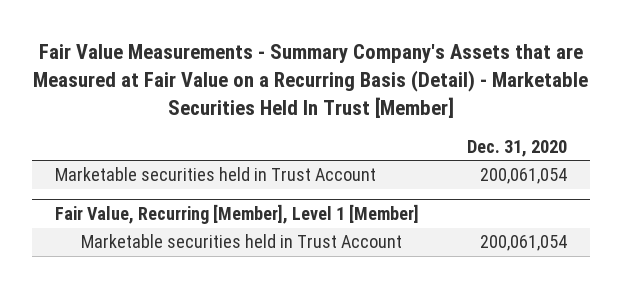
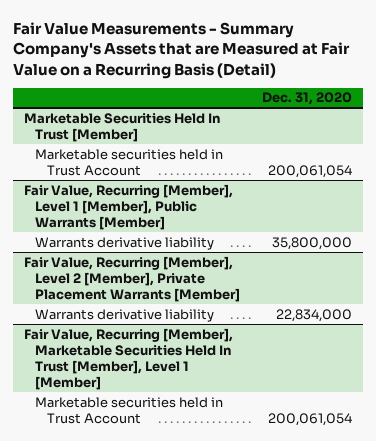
- Fair Value Measurements - Summary Company's Assets that are Measured at Fair Value on a Recurring Basis (Detail) - Marketable Securities Held In Trust [Member]
+ Fair Value Measurements - Summary Company's Assets that are Measured at Fair Value on a Recurring Basis (Detail)
+ Marketable Securities Held In Trust [Member]
- Fair Value, Recurring [Member], Level 1 [Member]
+ Fair Value, Recurring [Member], Level 1 [Member], Public Warrants [Member]
+ Warrants derivative liability | 35,800,000
+ Fair Value, Recurring [Member], Level 2 [Member], Private Placement Warrants [Member]
+ Warrants derivative liability | 22,834,000
+ Fair Value, Recurring [Member], Marketable Securities Held In Trust [Member], Level 1 [Member]

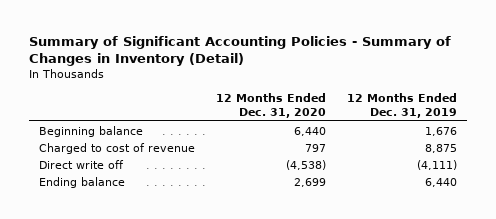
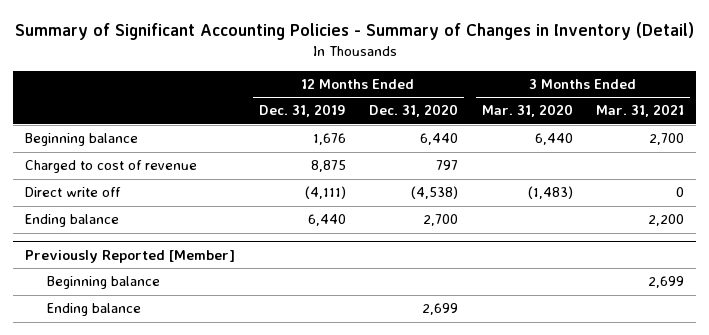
- | 12 Months Ended Dec. 31, 2020 | 12 Months Ended Dec. 31, 2019
+ | 12 Months Ended Dec. 31, 2019 | 12 Months Ended Dec. 31, 2020 | 3 Months Ended Mar. 31, 2020 | 3 Months Ended Mar. 31, 2021
- Ending balance | 2,699 | 6,440
+ Ending balance | 6,440 | 2,700 | | 2,200
+ Previously Reported [Member]
+ Beginning balance | | | | 2,699
+ Ending balance | | 2,699 | |

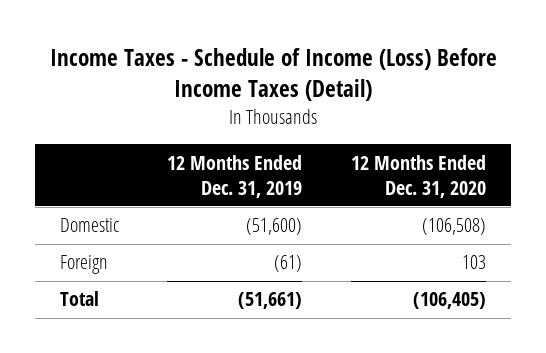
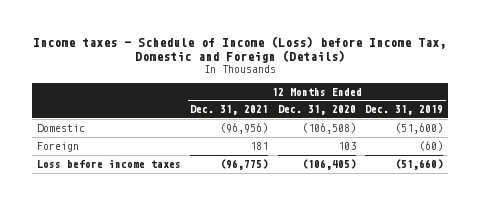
- Income Taxes - Schedule of Income (Loss) Before Income Taxes (Detail)
+ Income taxes - Schedule of Income (Loss) before Income Tax, Domestic and Foreign (Details)
- | 12 Months Ended Dec. 31, 2019 | 12 Months Ended Dec. 31, 2020
+ | 12 Months Ended Dec. 31, 2021 | 12 Months Ended Dec. 31, 2020 | 12 Months Ended Dec. 31, 2019
- Foreign | (61) | 103
- Total | (51,661) | (106,405)
+ Foreign | 181 | 103 | (60)
+ Loss before income taxes | (96,775) | (106,405) | (51,660)

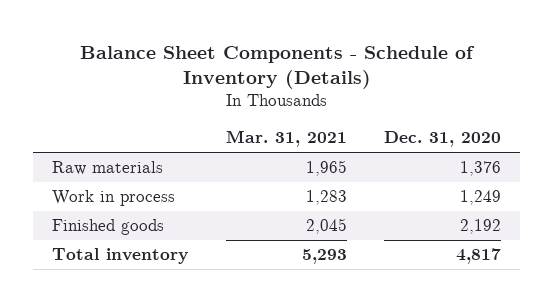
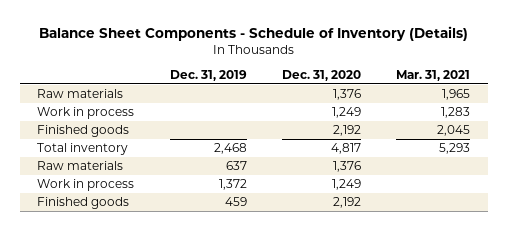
- | Mar. 31, 2021 | Dec. 31, 2020
+ | Dec. 31, 2019 | Dec. 31, 2020 | Mar. 31, 2021
+ Raw materials | 637 | 1,376 |
+ Work in process | 1,372 | 1,249 |
+ Finished goods | 459 | 2,192 |

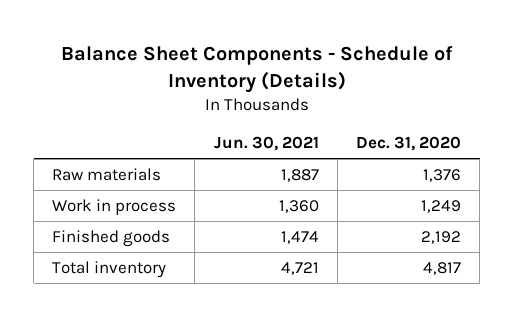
- | Dec. 31, 2019 | Dec. 31, 2020 | Mar. 31, 2021
+ | Jun. 30, 2021 | Dec. 31, 2020
- Raw materials | 637 | 1,376 |
- Work in process | 1,372 | 1,249 |
- Finished goods | 459 | 2,192 |

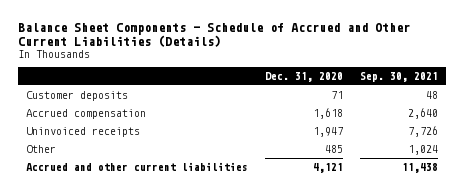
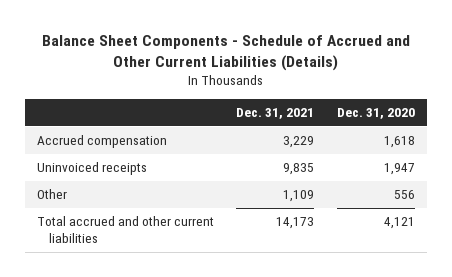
- | Dec. 31, 2020 | Sep. 30, 2021
+ | Dec. 31, 2021 | Dec. 31, 2020
- Customer deposits | 71 | 48
- Other | 485 | 1,024
- Accrued and other current liabilities | 4,121 | 11,438
+ Other | 1,109 | 556
+ Total accrued and other current liabilities | 14,173 | 4,121

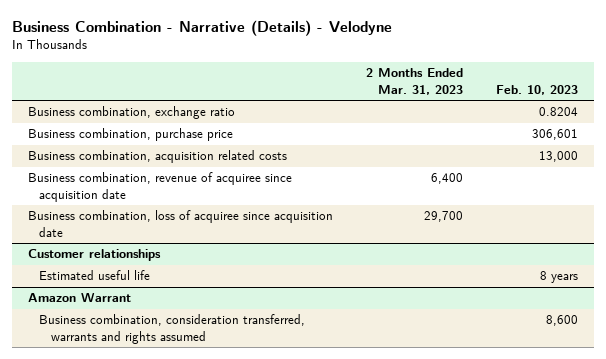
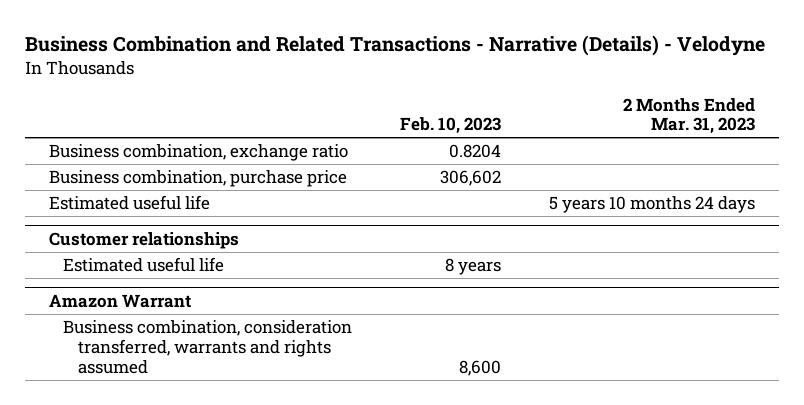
- Business Combination - Narrative (Details) - Velodyne
+ Business Combination and Related Transactions - Narrative (Details) - Velodyne
- | 2 Months Ended Mar. 31, 2023 | Feb. 10, 2023
+ | Feb. 10, 2023 | 2 Months Ended Mar. 31, 2023
- Business combination, purchase price | | 306,601
- Business combination, acquisition related costs | | 13,000
- Business combination, revenue of acquiree since acquisition date | 6,400 |
- Business combination, loss of acquiree since acquisition date | 29,700 |
+ Business combination, purchase price | 306,602 |
+ Estimated useful life | | 5 years 10 months 24 days

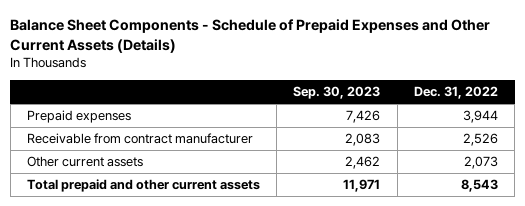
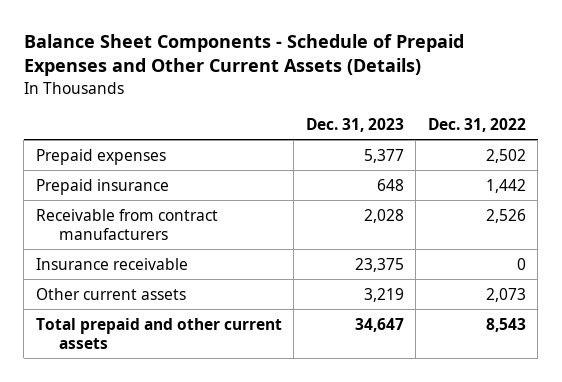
- | Sep. 30, 2023 | Dec. 31, 2022
+ | Dec. 31, 2023 | Dec. 31, 2022
- Prepaid expenses | 7,426 | 3,944
- Receivable from contract manufacturer | 2,083 | 2,526
+ Prepaid expenses | 5,377 | 2,502
+ Prepaid insurance | 648 | 1,442
+ Receivable from contract manufacturers | 2,028 | 2,526
+ Insurance receivable | 23,375 | 0

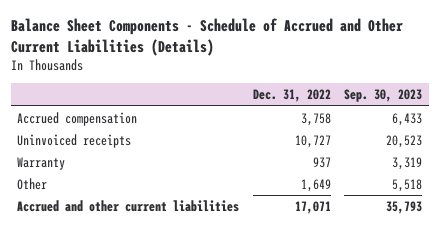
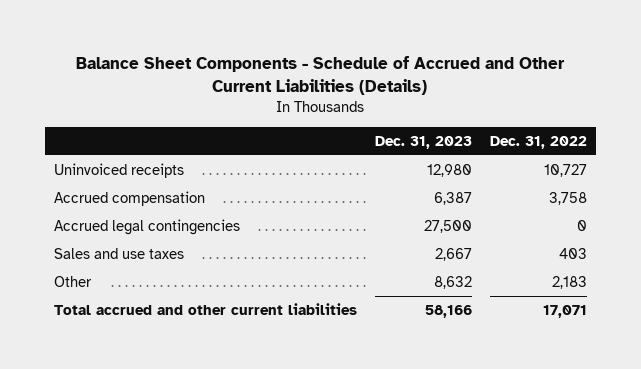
- | Dec. 31, 2022 | Sep. 30, 2023
+ | Dec. 31, 2023 | Dec. 31, 2022
- Warranty | 937 | 3,319
- Other | 1,649 | 5,518
- Accrued and other current liabilities | 17,071 | 35,793
moved down: Accrued compensation | 6,387 | 3,758
+ Accrued legal contingencies | 27,500 | 0
+ Sales and use taxes | 2,667 | 403
+ Other | 8,632 | 2,183
+ Total accrued and other current liabilities | 58,166 | 17,071

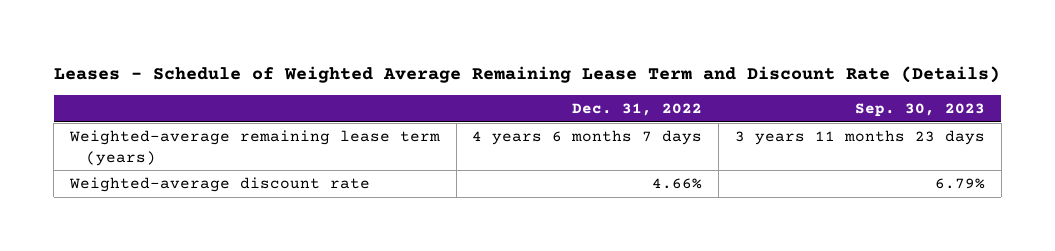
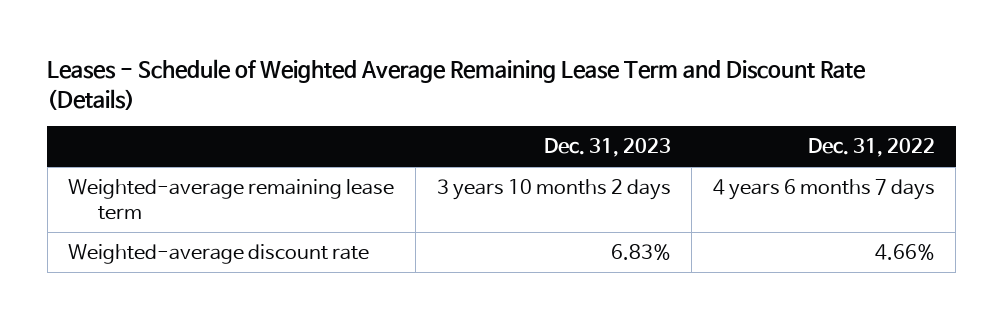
- | Dec. 31, 2022 | Sep. 30, 2023
+ | Dec. 31, 2023 | Dec. 31, 2022
- Weighted-average remaining lease term (years) | 4 years 6 months 7 days | 3 years 11 months 23 days
+ Weighted-average remaining lease term | 3 years 10 months 2 days | 4 years 6 months 7 days

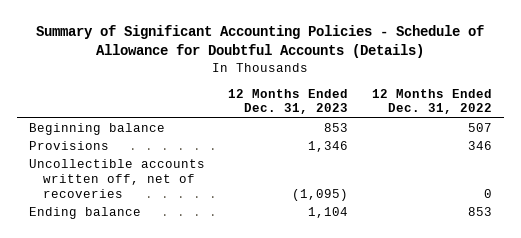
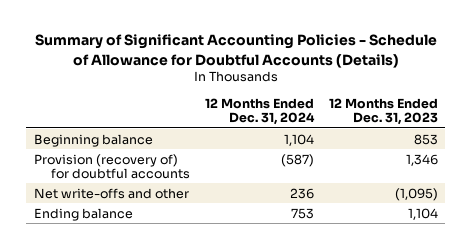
- | 12 Months Ended Dec. 31, 2023 | 12 Months Ended Dec. 31, 2022
+ | 12 Months Ended Dec. 31, 2024 | 12 Months Ended Dec. 31, 2023
- Provisions | 1,346 | 346
- Uncollectible accounts written off, net of recoveries | (1,095) | 0
+ Provision (recovery of) for doubtful accounts | (587) | 1,346
+ Net write-offs and other | 236 | (1,095)

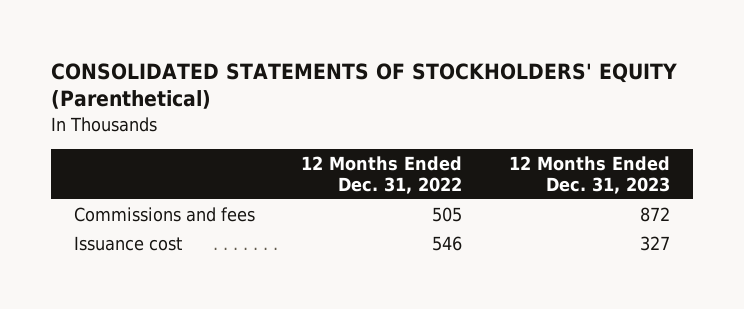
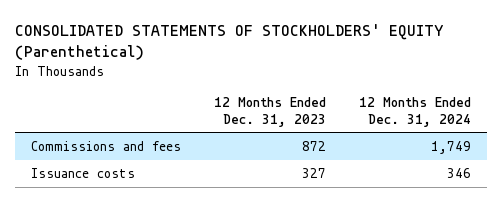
- | 12 Months Ended Dec. 31, 2022 | 12 Months Ended Dec. 31, 2023
+ | 12 Months Ended Dec. 31, 2023 | 12 Months Ended Dec. 31, 2024
- Issuance cost | 546 | 327
+ Issuance costs | 327 | 346

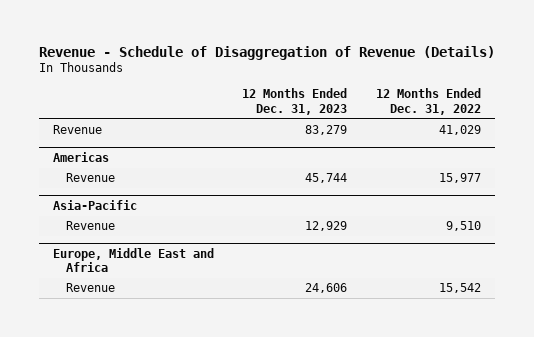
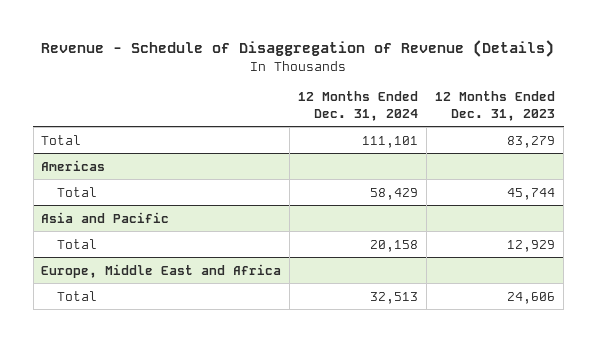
- | 12 Months Ended Dec. 31, 2023 | 12 Months Ended Dec. 31, 2022
+ | 12 Months Ended Dec. 31, 2024 | 12 Months Ended Dec. 31, 2023
- Revenue | 83,279 | 41,029
+ Total | 111,101 | 83,279
@ Americas
- Revenue | 45,744 | 15,977
- Asia-Pacific
- Revenue | 12,929 | 9,510
@ Americas
+ Total | 58,429 | 45,744
+ Asia and Pacific
+ Total | 20,158 | 12,929
@ Europe, Middle East and Africa
- Revenue | 24,606 | 15,542
+ Total | 32,513 | 24,606

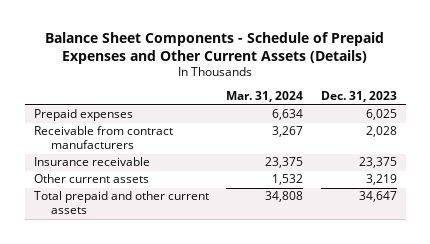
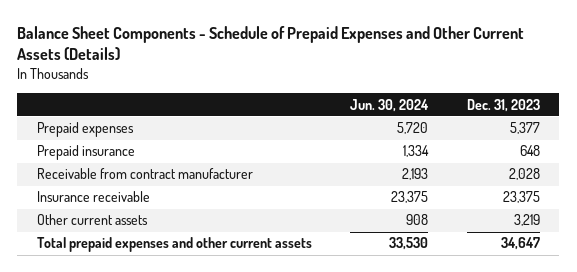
- | Mar. 31, 2024 | Dec. 31, 2023
+ | Jun. 30, 2024 | Dec. 31, 2023
- Prepaid expenses | 6,634 | 6,025
- Receivable from contract manufacturers | 3,267 | 2,028
+ Prepaid expenses | 5,720 | 5,377
+ Prepaid insurance | 1,334 | 648
+ Receivable from contract manufacturer | 2,193 | 2,028
- Total prepaid and other current assets | 34,808 | 34,647
+ Total prepaid expenses and other current assets | 33,530 | 34,647

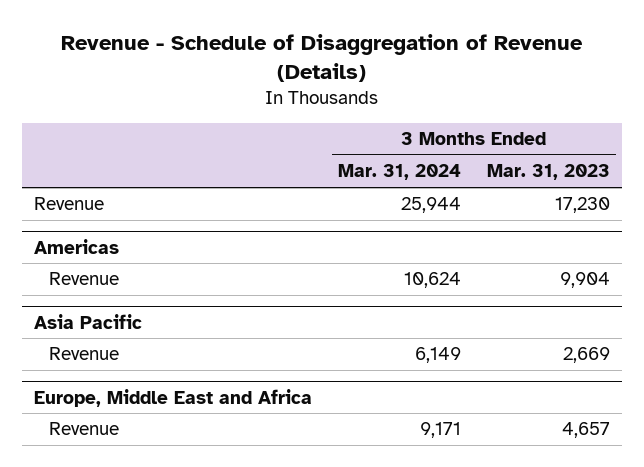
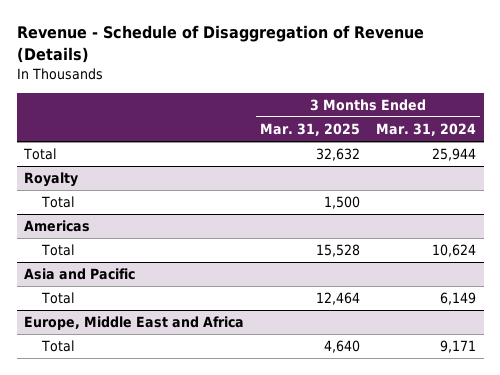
- | 3 Months Ended Mar. 31, 2024 | 3 Months Ended Mar. 31, 2023
+ | 3 Months Ended Mar. 31, 2025 | 3 Months Ended Mar. 31, 2024
- Revenue | 25,944 | 17,230
+ Total | 32,632 | 25,944
+ Royalty
+ Total | 1,500 |
@ Americas
- Revenue | 10,624 | 9,904
- Asia Pacific
- Revenue | 6,149 | 2,669
@ Americas
+ Total | 15,528 | 10,624
+ Asia and Pacific
+ Total | 12,464 | 6,149
@ Europe, Middle East and Africa
- Revenue | 9,171 | 4,657
+ Total | 4,640 | 9,171

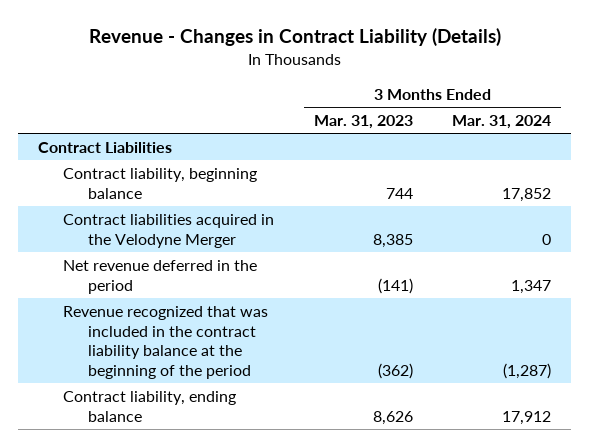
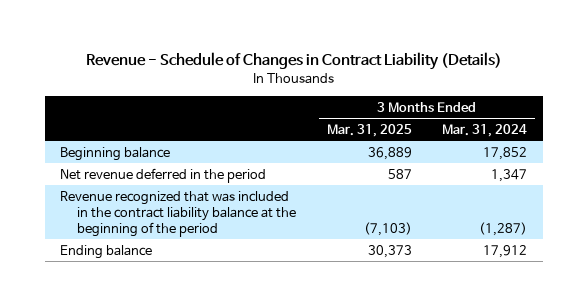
- Revenue - Changes in Contract Liability (Details)
+ Revenue - Schedule of Changes in Contract Liability (Details)
- | 3 Months Ended Mar. 31, 2023 | 3 Months Ended Mar. 31, 2024
+ | 3 Months Ended Mar. 31, 2025 | 3 Months Ended Mar. 31, 2024
- Contract Liabilities
- Contract liability, beginning balance | 744 | 17,852
- Contract liabilities acquired in the Velodyne Merger | 8,385 | 0
+ Beginning balance | 36,889 | 17,852
- Contract liability, ending balance | 8,626 | 17,912
+ Ending balance | 30,373 | 17,912

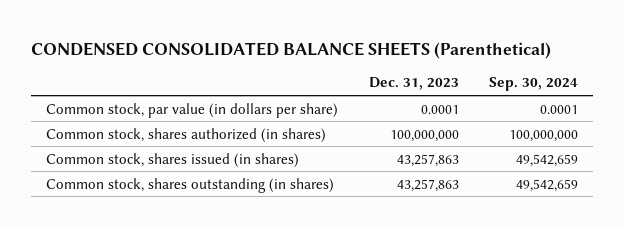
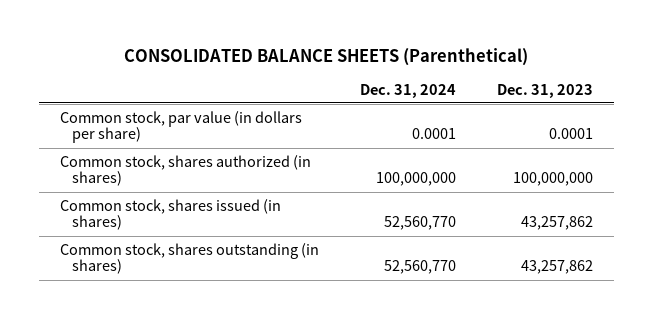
- CONDENSED CONSOLIDATED BALANCE SHEETS (Parenthetical)
+ CONSOLIDATED BALANCE SHEETS (Parenthetical)
- | Dec. 31, 2023 | Sep. 30, 2024
+ | Dec. 31, 2024 | Dec. 31, 2023
- Common stock, shares issued (in shares) | 43,257,863 | 49,542,659
- Common stock, shares outstanding (in shares) | 43,257,863 | 49,542,659
+ Common stock, shares issued (in shares) | 52,560,770 | 43,257,862
+ Common stock, shares outstanding (in shares) | 52,560,770 | 43,257,862

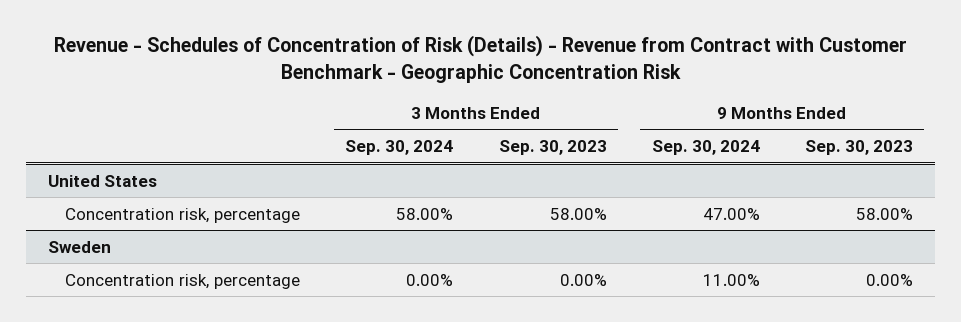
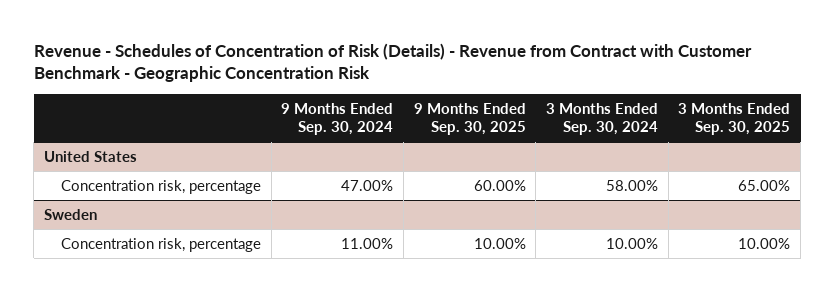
- | 3 Months Ended Sep. 30, 2024 | 3 Months Ended Sep. 30, 2023 | 9 Months Ended Sep. 30, 2024 | 9 Months Ended Sep. 30, 2023
+ | 9 Months Ended Sep. 30, 2024 | 9 Months Ended Sep. 30, 2025 | 3 Months Ended Sep. 30, 2024 | 3 Months Ended Sep. 30, 2025
@ Sweden
- Concentration risk, percentage | 0.00% | 0.00% | 11.00% | 0.00%
+ Concentration risk, percentage | 11.00% | 10.00% | 10.00% | 10.00%

